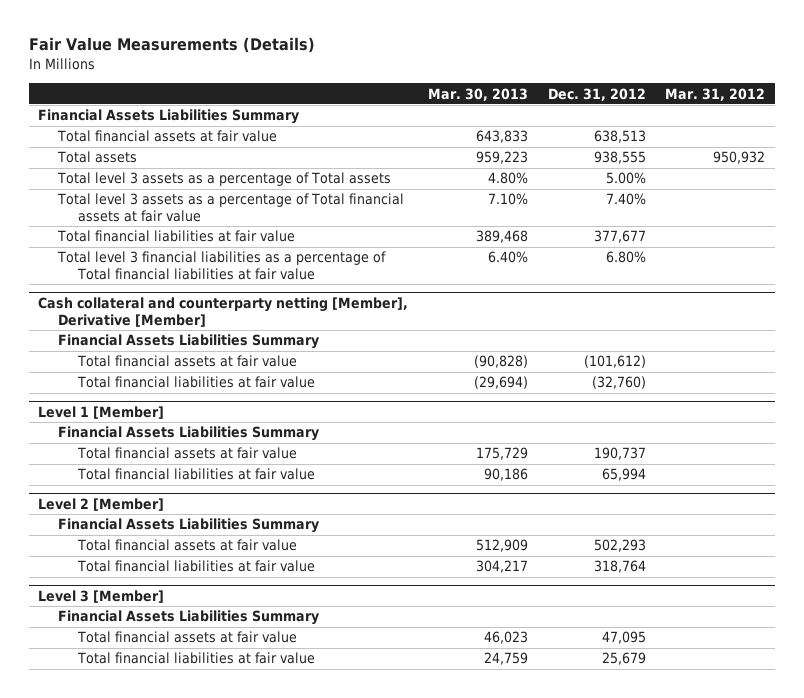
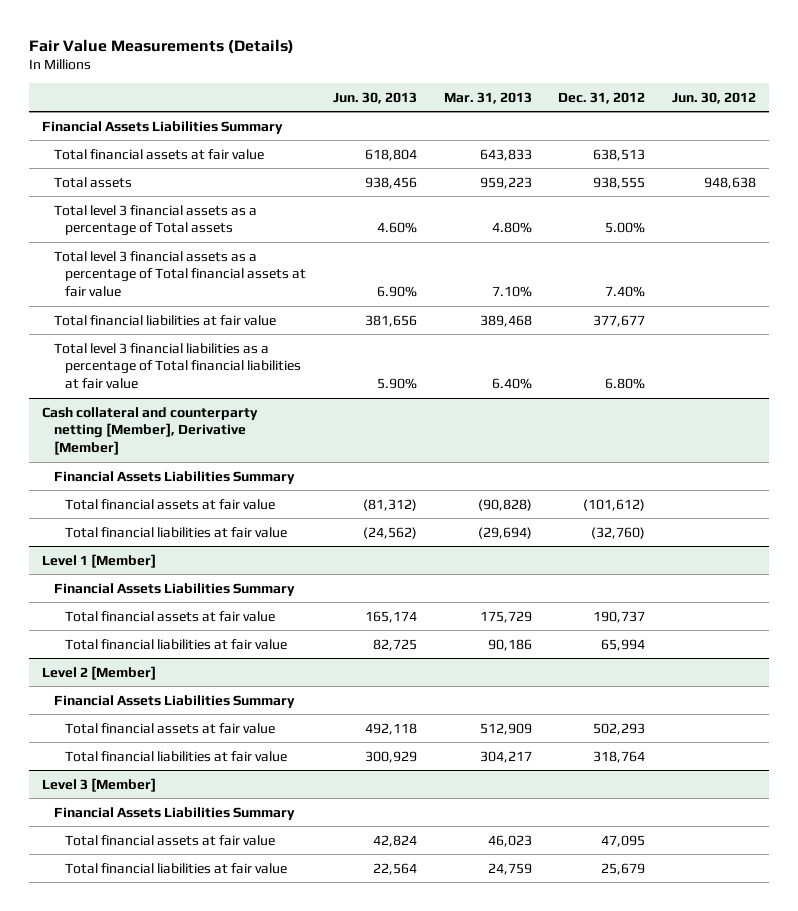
- | Mar. 30, 2013 | Dec. 31, 2012 | Mar. 31, 2012
+ | Jun. 30, 2013 | Mar. 31, 2013 | Dec. 31, 2012 | Jun. 30, 2012
- Total level 3 assets as a percentage of Total assets | 4.80% | 5.00% |
- Total level 3 assets as a percentage of Total financial assets at fair value | 7.10% | 7.40% |
+ Total level 3 financial assets as a percentage of Total assets | 4.60% | 4.80% | 5.00% |
+ Total level 3 financial assets as a percentage of Total financial assets at fair value | 6.90% | 7.10% | 7.40% |

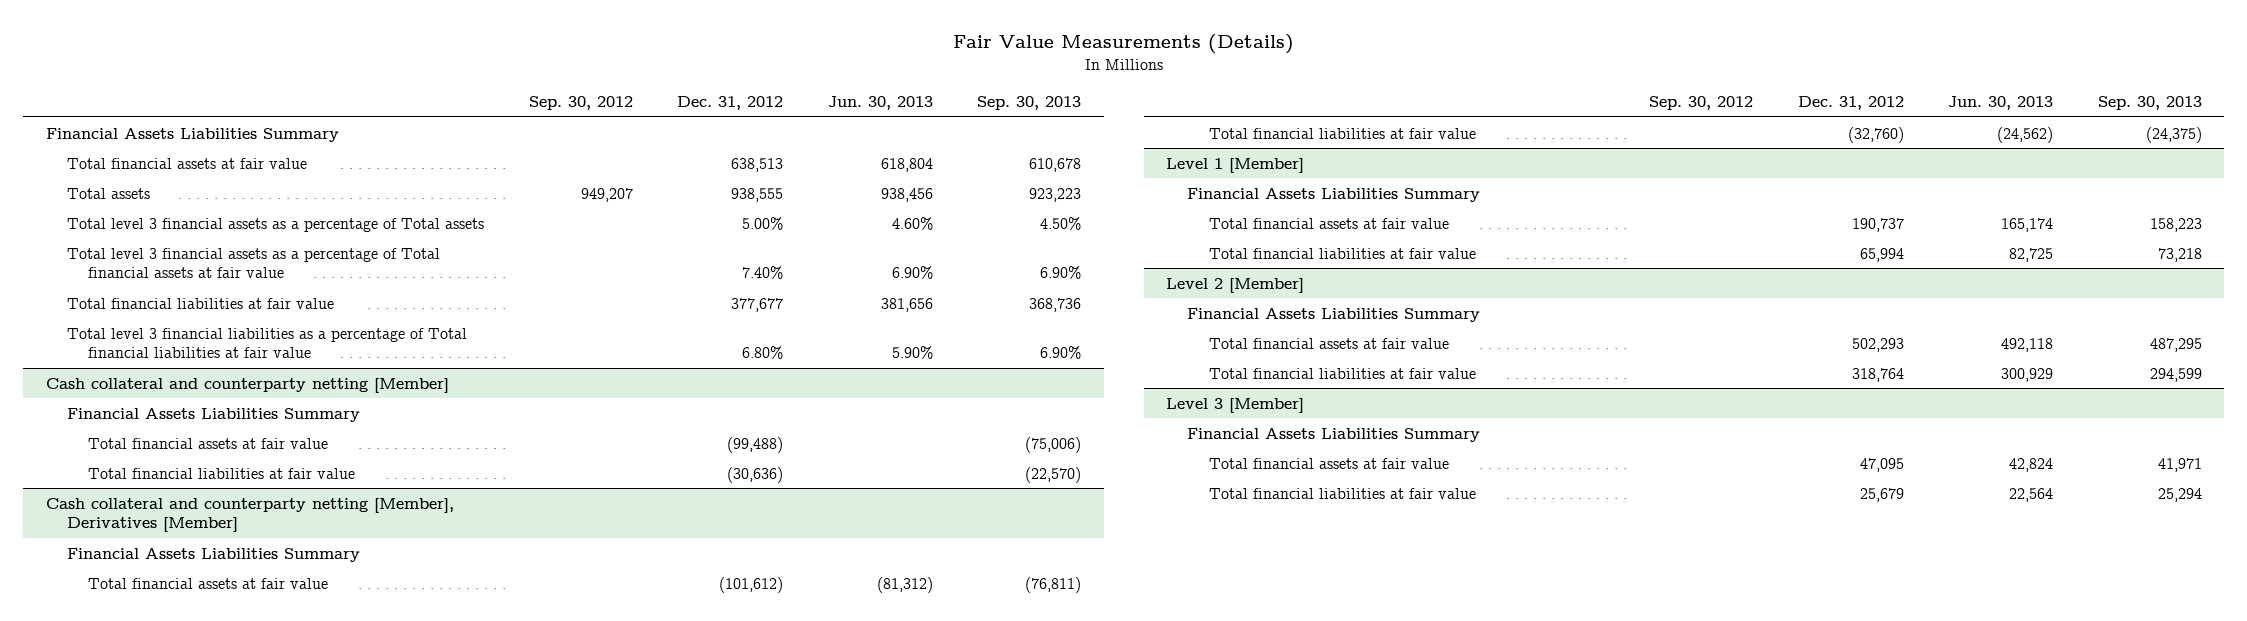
- | Jun. 30, 2013 | Mar. 31, 2013 | Dec. 31, 2012 | Jun. 30, 2012
+ | Sep. 30, 2012 | Dec. 31, 2012 | Jun. 30, 2013 | Sep. 30, 2013
- Cash collateral and counterparty netting [Member], Derivative [Member]
+ Cash collateral and counterparty netting [Member]
+ Total financial assets at fair value | | (99,488) | | (75,006)
+ Total financial liabilities at fair value | | (30,636) | | (22,570)
+ Cash collateral and counterparty netting [Member], Derivatives [Member]
+ Financial Assets Liabilities Summary

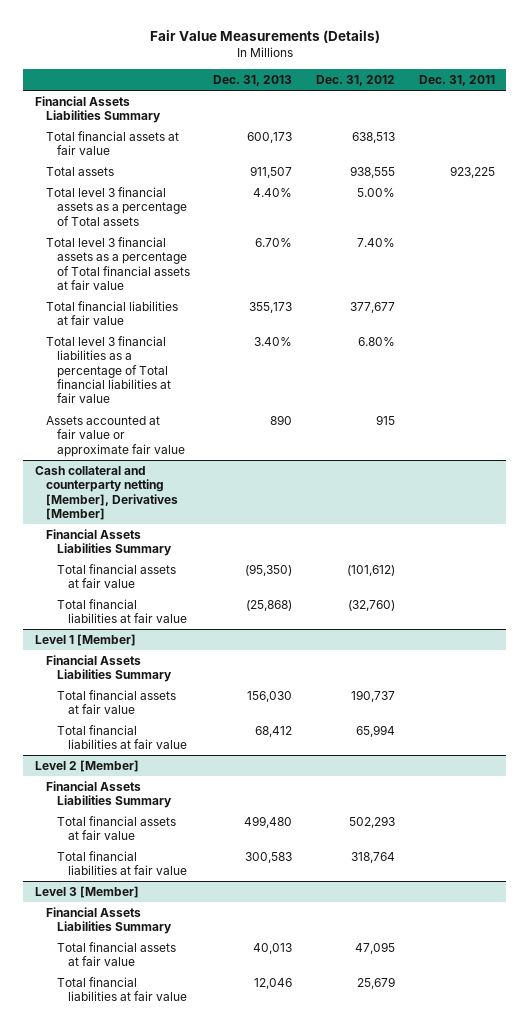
- | Sep. 30, 2012 | Dec. 31, 2012 | Jun. 30, 2013 | Sep. 30, 2013
+ | Dec. 31, 2013 | Dec. 31, 2012 | Dec. 31, 2011
- Cash collateral and counterparty netting [Member]
- Financial Assets Liabilities Summary
- Total financial assets at fair value | | (99,488) | | (75,006)
- Total financial liabilities at fair value | | (30,636) | | (22,570)
+ Assets accounted at fair value or approximate fair value | 890 | 915 |

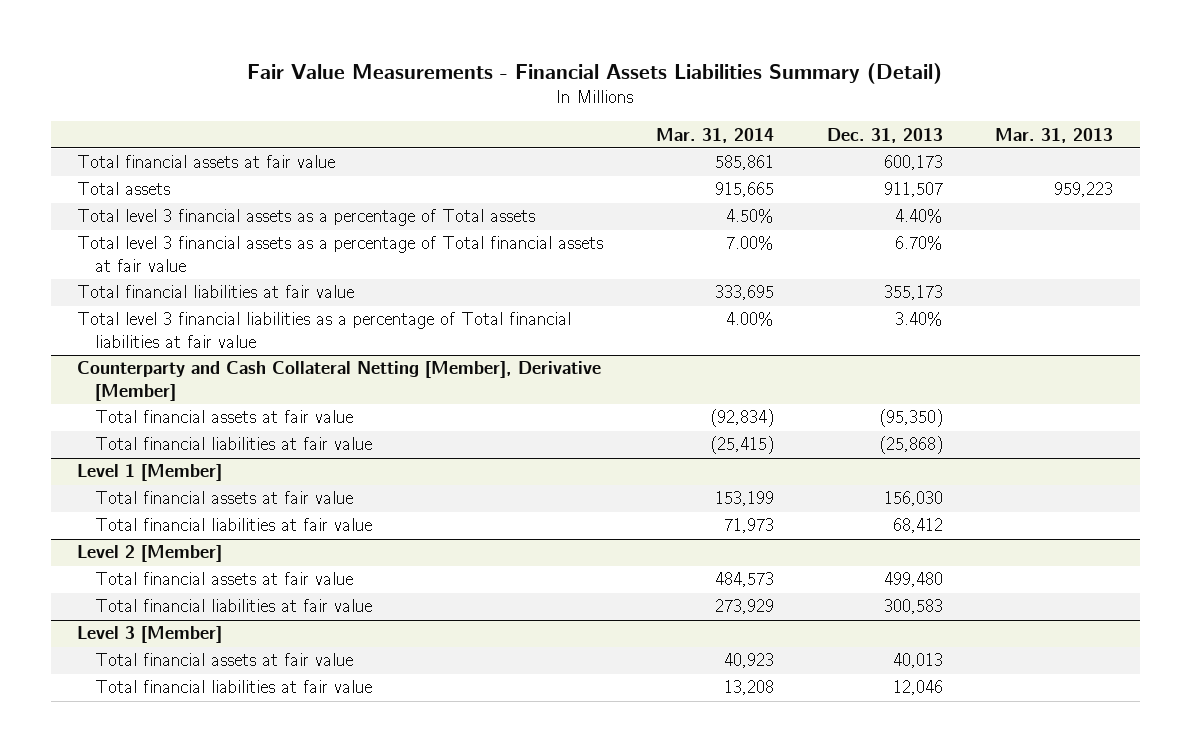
- Fair Value Measurements (Details)
+ Fair Value Measurements - Financial Assets Liabilities Summary (Detail)
- | Dec. 31, 2013 | Dec. 31, 2012 | Dec. 31, 2011
+ | Mar. 31, 2014 | Dec. 31, 2013 | Mar. 31, 2013
- Financial Assets Liabilities Summary
- Assets accounted at fair value or approximate fair value | 890 | 915 |
- Cash collateral and counterparty netting [Member], Derivatives [Member]
- Financial Assets Liabilities Summary
+ Counterparty and Cash Collateral Netting [Member], Derivative [Member]
@ Level 1 [Member]
- Financial Assets Liabilities Summary
@ Level 2 [Member]
- Financial Assets Liabilities Summary
@ Level 3 [Member]
- Financial Assets Liabilities Summary

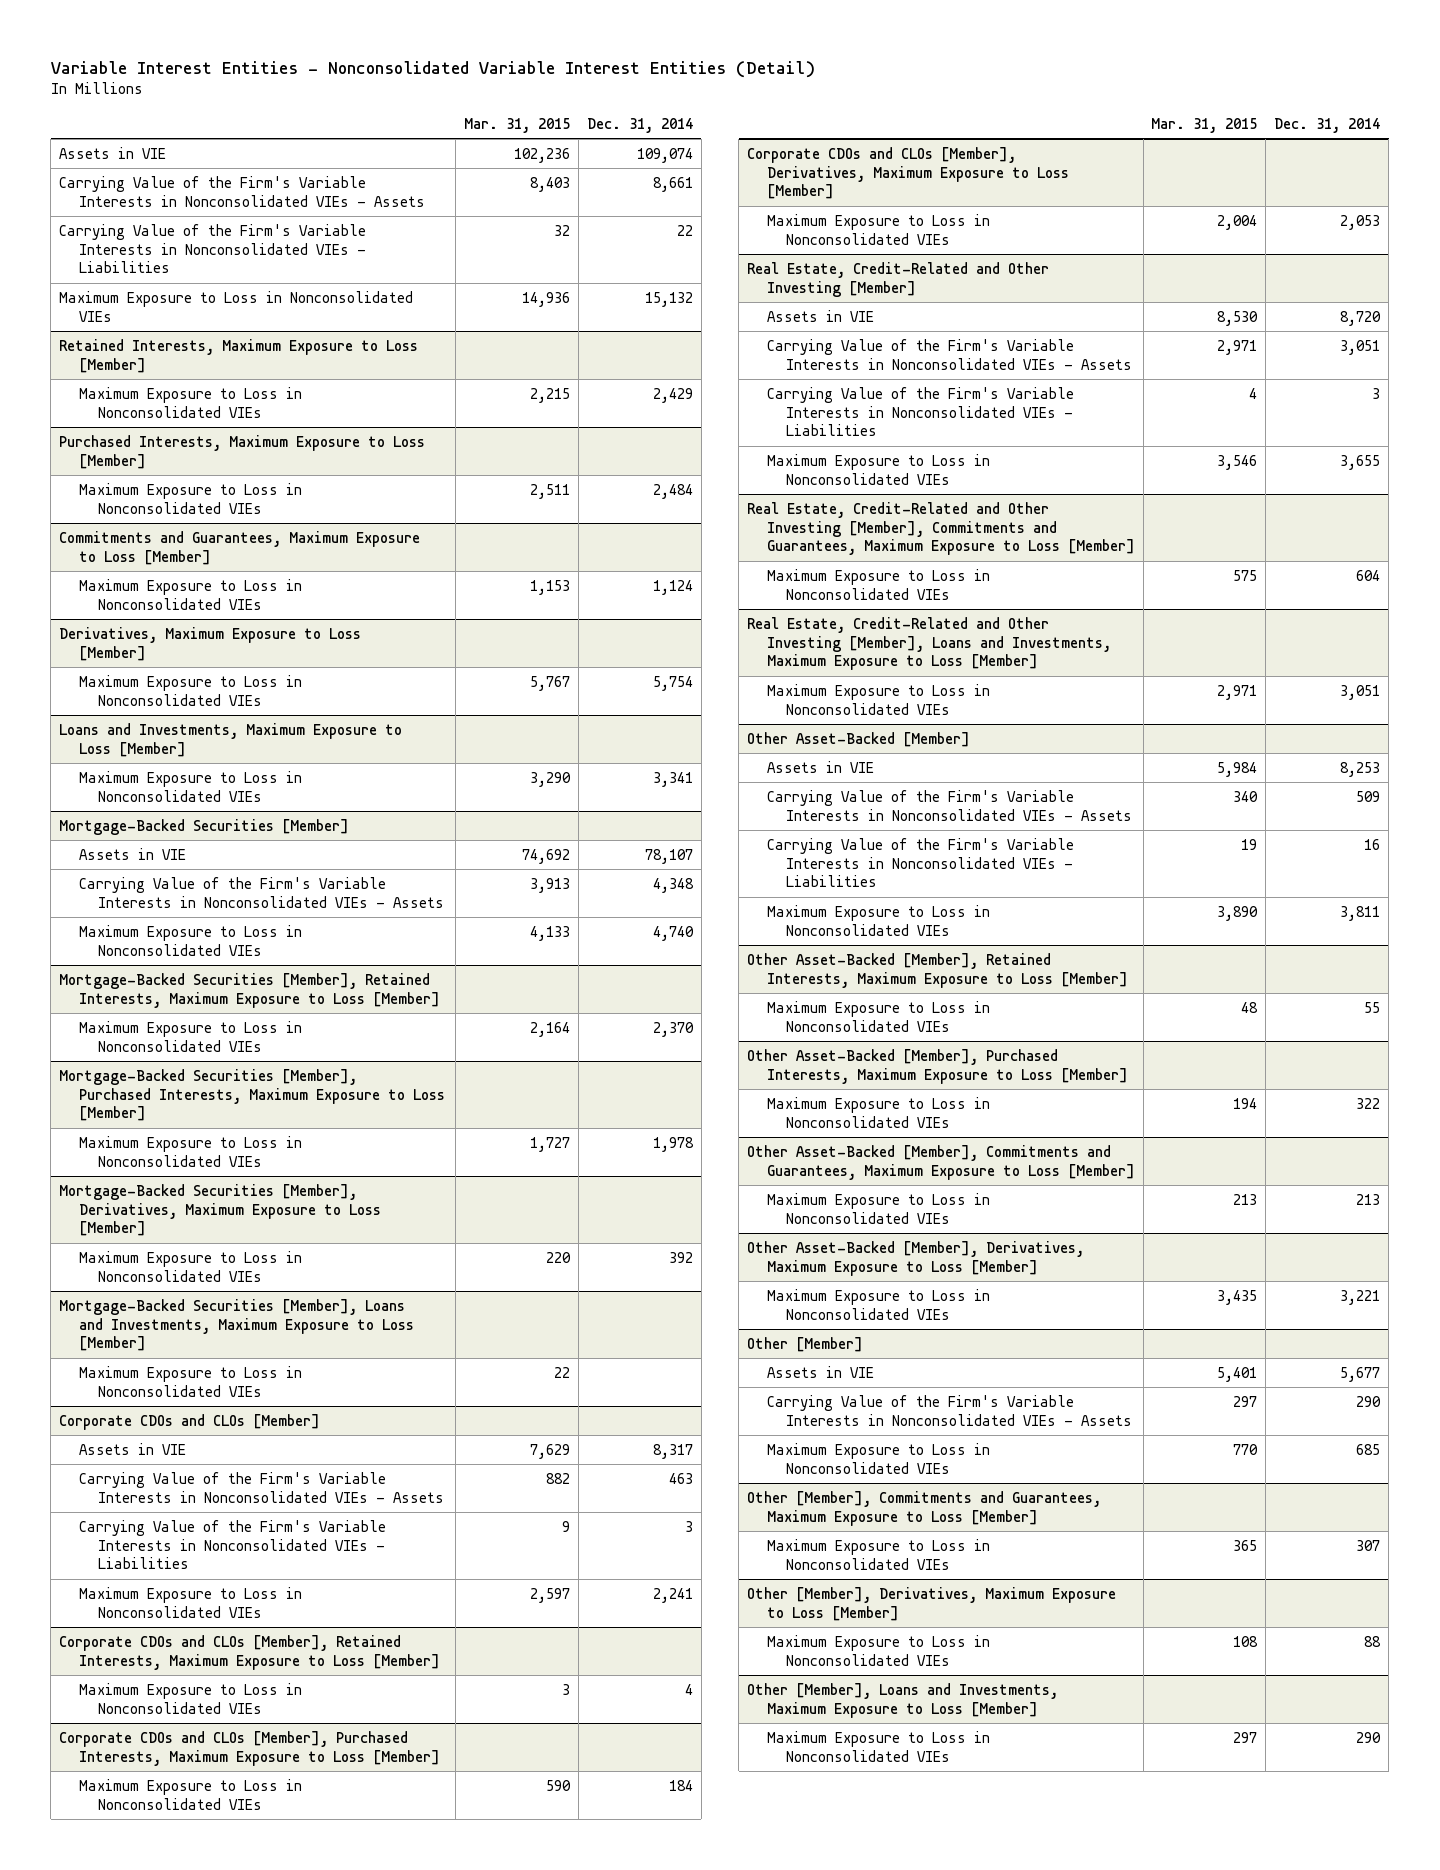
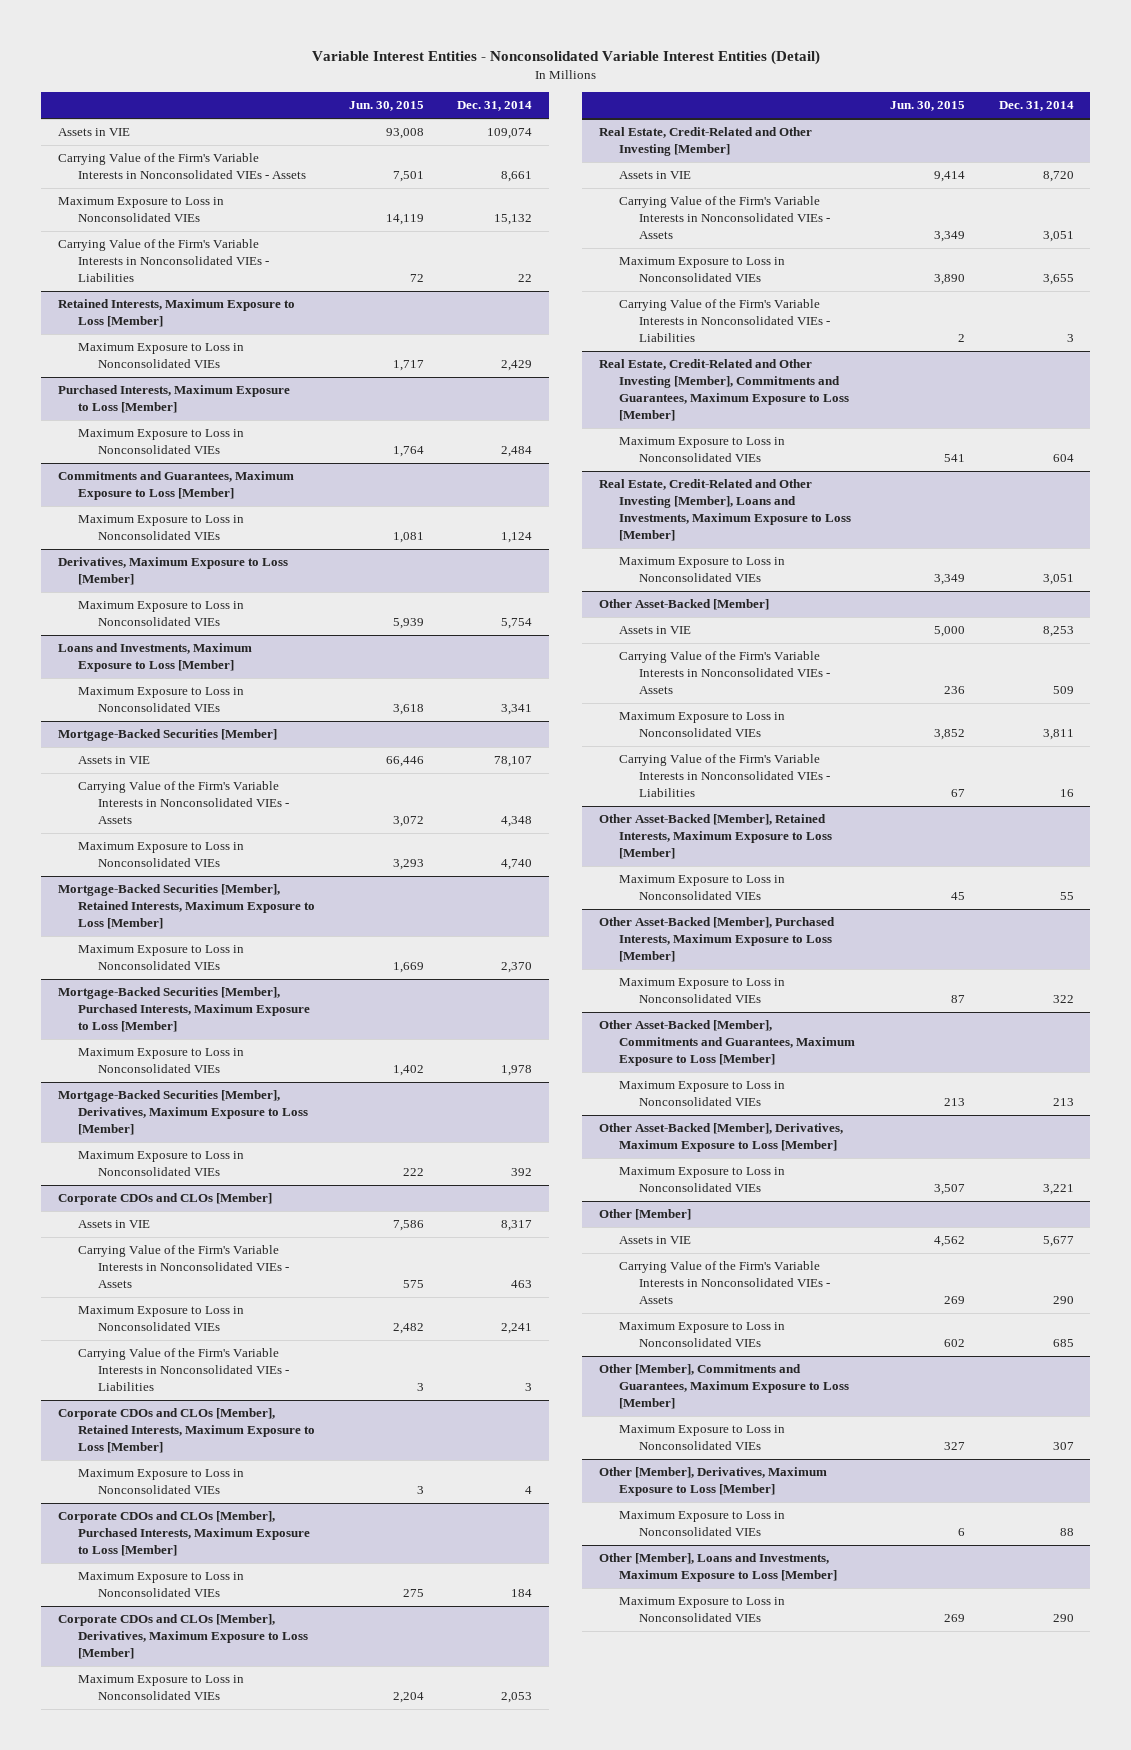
- | Mar. 31, 2015 | Dec. 31, 2014
+ | Jun. 30, 2015 | Dec. 31, 2014
moved down: Carrying Value of the Firm's Variable Interests in Nonconsolidated VIEs - Liabilities | 72 | 22
- Mortgage-Backed Securities [Member], Loans and Investments, Maximum Exposure to Loss [Member]
- Maximum Exposure to Loss in Nonconsolidated VIEs | 22 |
@ Corporate CDOs and CLOs [Member]
moved down: Carrying Value of the Firm's Variable Interests in Nonconsolidated VIEs - Liabilities | 3 | 3
@ Real Estate, Credit-Related and Other Investing [Member]
moved down: Carrying Value of the Firm's Variable Interests in Nonconsolidated VIEs - Liabilities | 2 | 3
@ Other Asset-Backed [Member]
moved down: Carrying Value of the Firm's Variable Interests in Nonconsolidated VIEs - Liabilities | 67 | 16

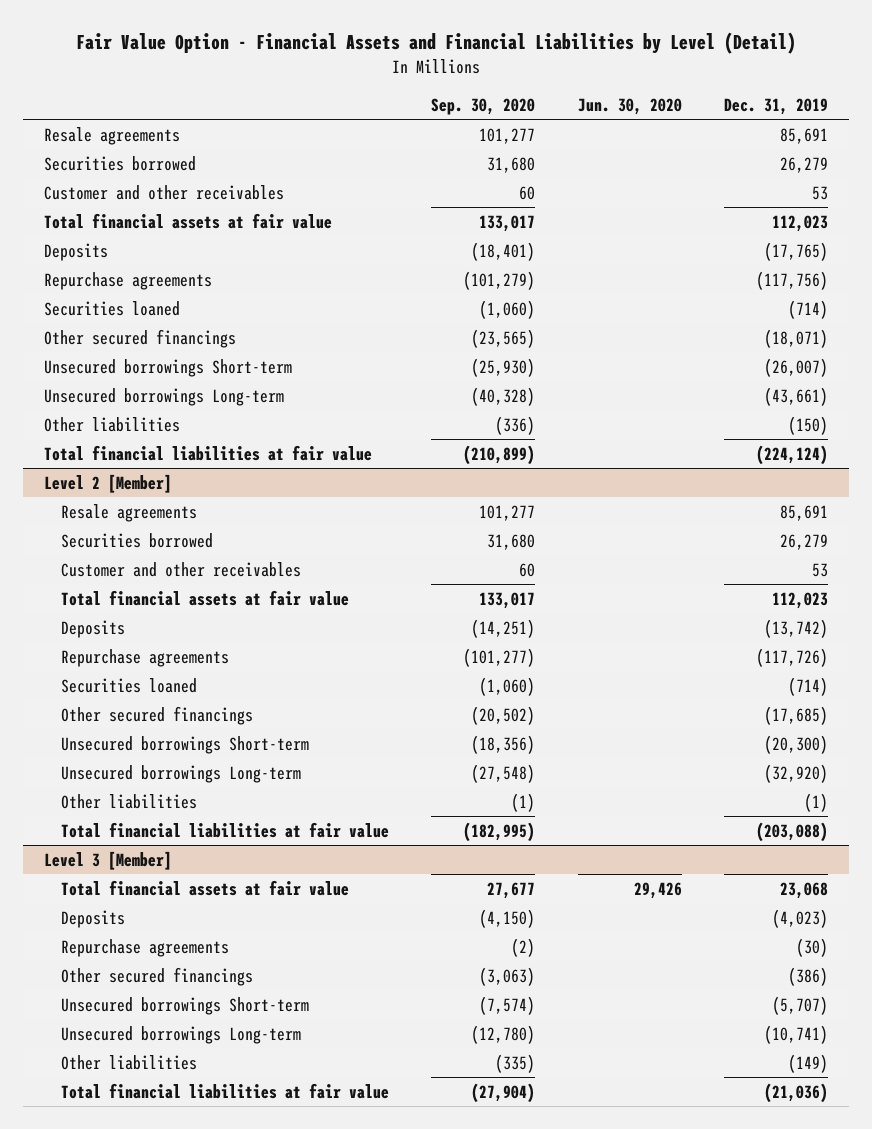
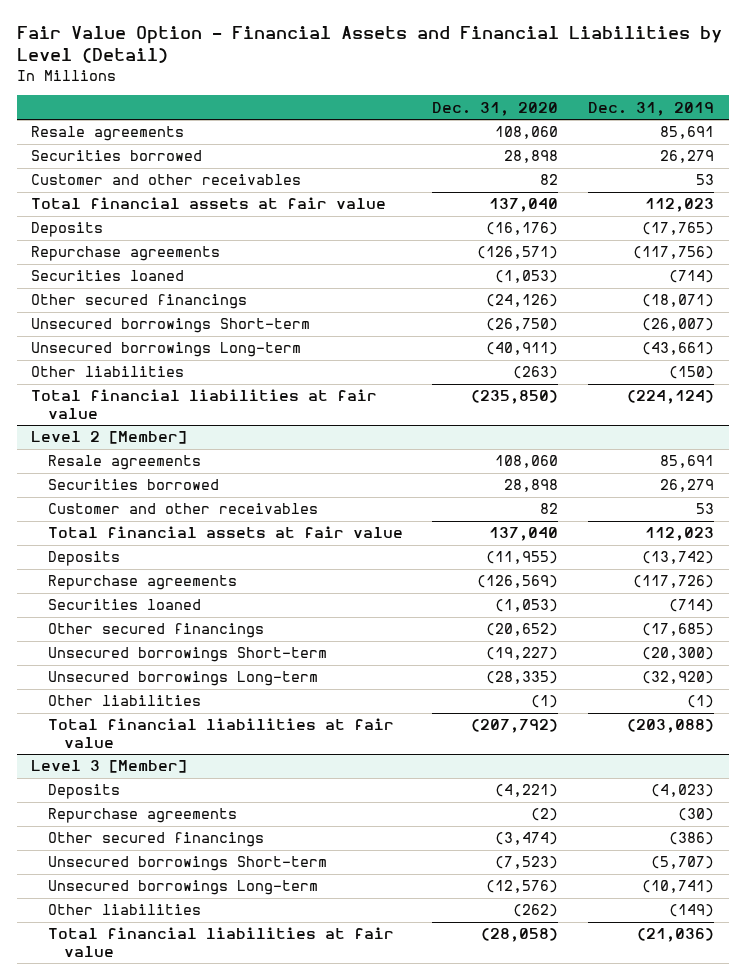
- | Sep. 30, 2020 | Jun. 30, 2020 | Dec. 31, 2019
+ | Dec. 31, 2020 | Dec. 31, 2019
@ Level 3 [Member]
- Total financial assets at fair value | 27,677 | 29,426 | 23,068

